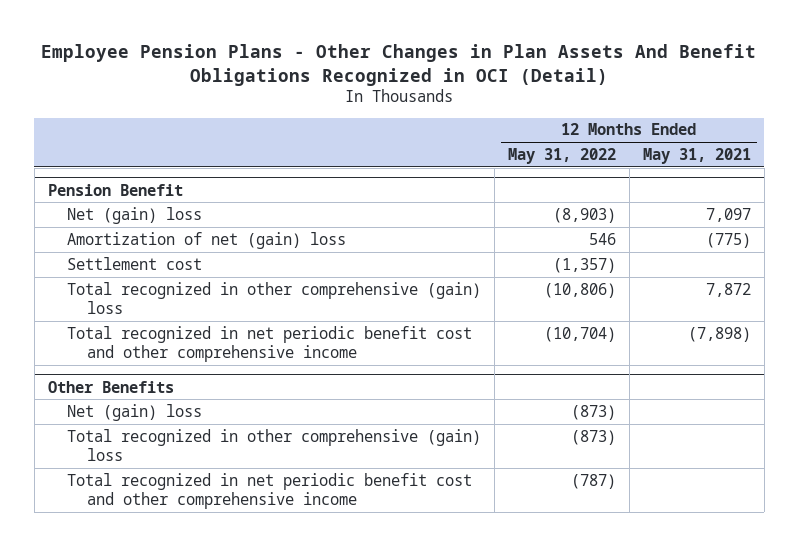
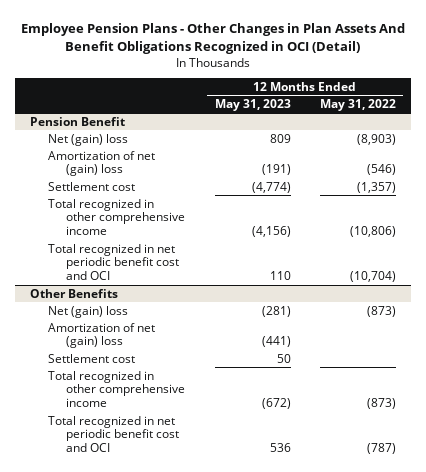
- | 12 Months Ended May 31, 2022 | 12 Months Ended May 31, 2021
+ | 12 Months Ended May 31, 2023 | 12 Months Ended May 31, 2022
@ Pension Benefit
- Amortization of net (gain) loss | 546 | (775)
+ Amortization of net (gain) loss | (191) | (546)
- Total recognized in other comprehensive (gain) loss | (10,806) | 7,872
- Total recognized in net periodic benefit cost and other comprehensive income | (10,704) | (7,898)
+ Total recognized in other comprehensive income | (4,156) | (10,806)
+ Total recognized in net periodic benefit cost and OCI | 110 | (10,704)
@ Other Benefits
- Total recognized in other comprehensive (gain) loss | (873) |
- Total recognized in net periodic benefit cost and other comprehensive income | (787) |
+ Amortization of net (gain) loss | (441) |
+ Settlement cost | 50 |
+ Total recognized in other comprehensive income | (672) | (873)
+ Total recognized in net periodic benefit cost and OCI | 536 | (787)

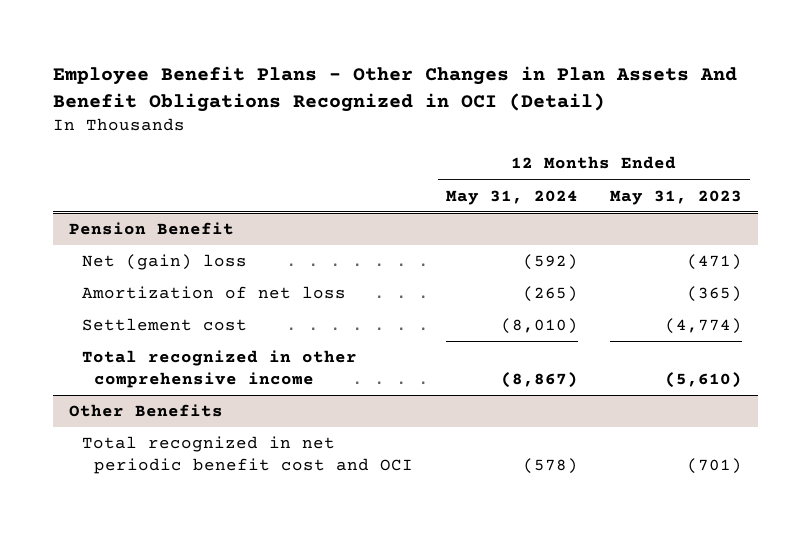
- Employee Pension Plans - Other Changes in Plan Assets And Benefit Obligations Recognized in OCI (Detail)
+ Employee Benefit Plans - Other Changes in Plan Assets And Benefit Obligations Recognized in OCI (Detail)
- | 12 Months Ended May 31, 2023 | 12 Months Ended May 31, 2022
+ | 12 Months Ended May 31, 2024 | 12 Months Ended May 31, 2023
@ Pension Benefit
- Net (gain) loss | 809 | (8,903)
- Amortization of net (gain) loss | (191) | (546)
+ Net (gain) loss | (592) | (471)
+ Amortization of net loss | (265) | (365)
- Total recognized in other comprehensive income | (4,156) | (10,806)
- Total recognized in net periodic benefit cost and OCI | 110 | (10,704)
+ Total recognized in other comprehensive income | (8,867) | (5,610)
@ Other Benefits
- Net (gain) loss | (281) | (873)
- Amortization of net (gain) loss | (441) |
- Settlement cost | 50 |
- Total recognized in other comprehensive income | (672) | (873)
- Total recognized in net periodic benefit cost and OCI | 536 | (787)
+ Total recognized in net periodic benefit cost and OCI | (578) | (701)

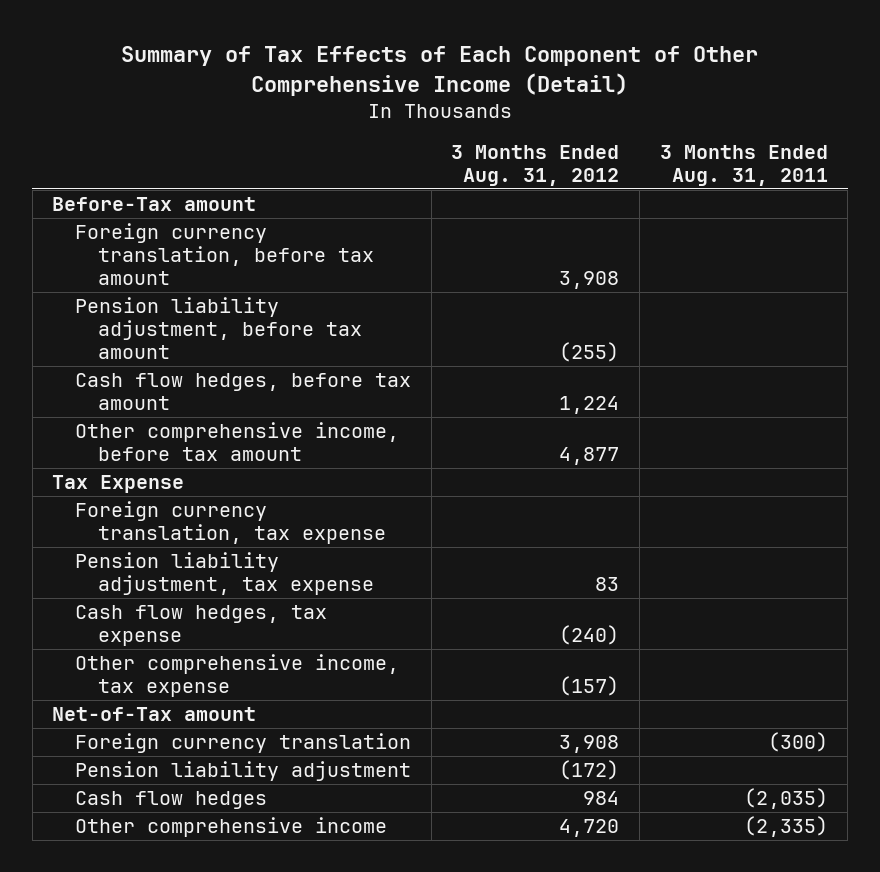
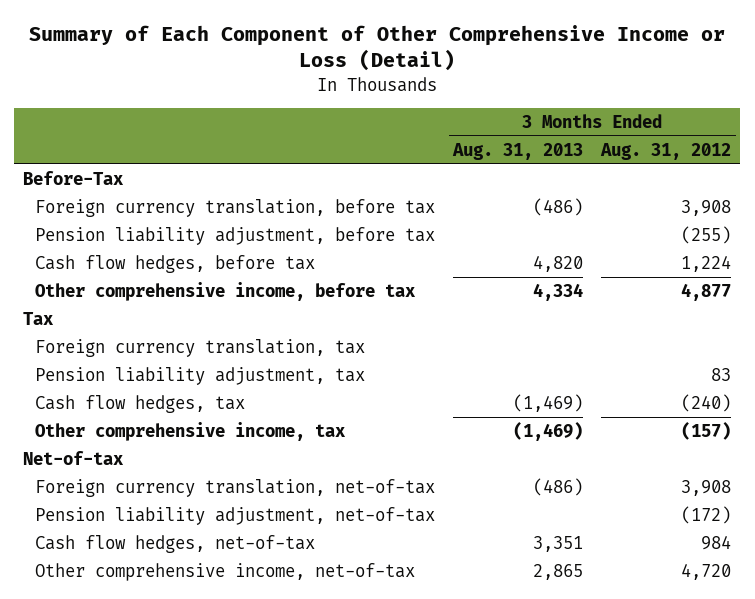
- Summary of Tax Effects of Each Component of Other Comprehensive Income (Detail)
+ Summary of Each Component of Other Comprehensive Income or Loss (Detail)
- | 3 Months Ended Aug. 31, 2012 | 3 Months Ended Aug. 31, 2011
+ | 3 Months Ended Aug. 31, 2013 | 3 Months Ended Aug. 31, 2012
- Before-Tax amount
- Foreign currency translation, before tax amount | 3,908 |
- Pension liability adjustment, before tax amount | (255) |
- Cash flow hedges, before tax amount | 1,224 |
- Other comprehensive income, before tax amount | 4,877 |
- Tax Expense
- Foreign currency translation, tax expense
- Pension liability adjustment, tax expense | 83 |
- Cash flow hedges, tax expense | (240) |
- Other comprehensive income, tax expense | (157) |
- Net-of-Tax amount
- Foreign currency translation | 3,908 | (300)
- Pension liability adjustment | (172) |
- Cash flow hedges | 984 | (2,035)
- Other comprehensive income | 4,720 | (2,335)
+ Before-Tax
+ Foreign currency translation, before tax | (486) | 3,908
+ Pension liability adjustment, before tax | | (255)
+ Cash flow hedges, before tax | 4,820 | 1,224
+ Other comprehensive income, before tax | 4,334 | 4,877
+ Tax
+ Foreign currency translation, tax
+ Pension liability adjustment, tax | | 83
+ Cash flow hedges, tax | (1,469) | (240)
+ Other comprehensive income, tax | (1,469) | (157)
+ Net-of-tax
+ Foreign currency translation, net-of-tax | (486) | 3,908
+ Pension liability adjustment, net-of-tax | | (172)
+ Cash flow hedges, net-of-tax | 3,351 | 984
+ Other comprehensive income, net-of-tax | 2,865 | 4,720

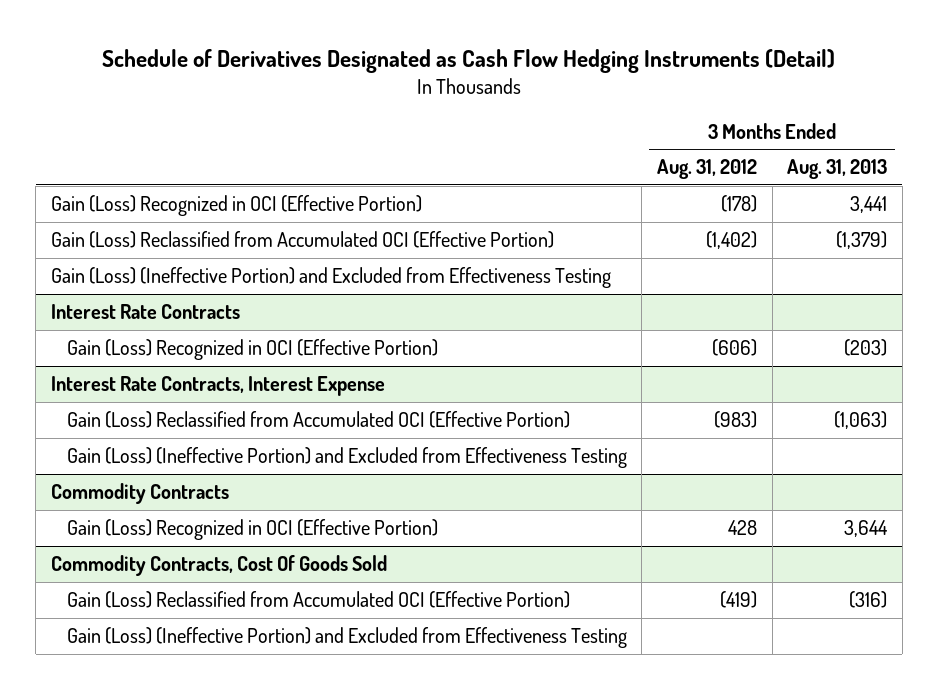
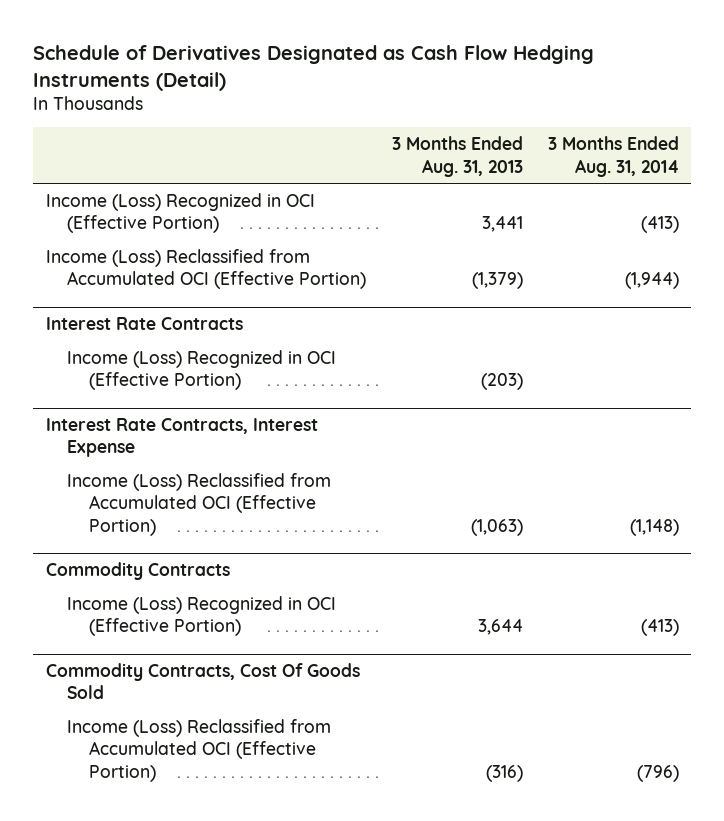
- | 3 Months Ended Aug. 31, 2012 | 3 Months Ended Aug. 31, 2013
+ | 3 Months Ended Aug. 31, 2013 | 3 Months Ended Aug. 31, 2014
- Gain (Loss) Recognized in OCI (Effective Portion) | (178) | 3,441
- Gain (Loss) Reclassified from Accumulated OCI (Effective Portion) | (1,402) | (1,379)
- Gain (Loss) (Ineffective Portion) and Excluded from Effectiveness Testing
+ Income (Loss) Recognized in OCI (Effective Portion) | 3,441 | (413)
+ Income (Loss) Reclassified from Accumulated OCI (Effective Portion) | (1,379) | (1,944)
@ Interest Rate Contracts
- Gain (Loss) Recognized in OCI (Effective Portion) | (606) | (203)
+ Income (Loss) Recognized in OCI (Effective Portion) | (203) |
@ Interest Rate Contracts, Interest Expense
- Gain (Loss) Reclassified from Accumulated OCI (Effective Portion) | (983) | (1,063)
- Gain (Loss) (Ineffective Portion) and Excluded from Effectiveness Testing
+ Income (Loss) Reclassified from Accumulated OCI (Effective Portion) | (1,063) | (1,148)
@ Commodity Contracts
- Gain (Loss) Recognized in OCI (Effective Portion) | 428 | 3,644
+ Income (Loss) Recognized in OCI (Effective Portion) | 3,644 | (413)
@ Commodity Contracts, Cost Of Goods Sold
- Gain (Loss) Reclassified from Accumulated OCI (Effective Portion) | (419) | (316)
- Gain (Loss) (Ineffective Portion) and Excluded from Effectiveness Testing
+ Income (Loss) Reclassified from Accumulated OCI (Effective Portion) | (316) | (796)

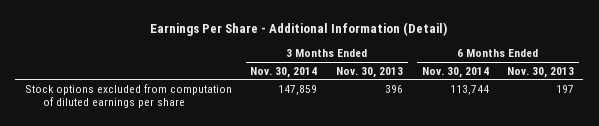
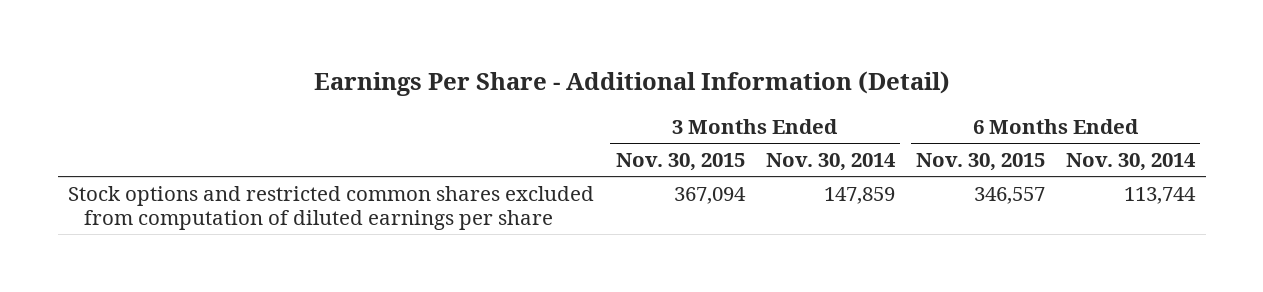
- | 3 Months Ended Nov. 30, 2014 | 3 Months Ended Nov. 30, 2013 | 6 Months Ended Nov. 30, 2014 | 6 Months Ended Nov. 30, 2013
+ | 3 Months Ended Nov. 30, 2015 | 3 Months Ended Nov. 30, 2014 | 6 Months Ended Nov. 30, 2015 | 6 Months Ended Nov. 30, 2014
- Stock options excluded from computation of diluted earnings per share | 147,859 | 396 | 113,744 | 197
+ Stock options and restricted common shares excluded from computation of diluted earnings per share | 367,094 | 147,859 | 346,557 | 113,744

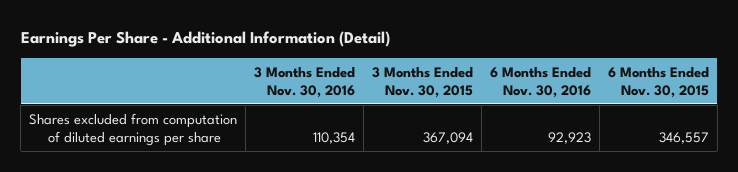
- | 3 Months Ended Nov. 30, 2015 | 3 Months Ended Nov. 30, 2014 | 6 Months Ended Nov. 30, 2015 | 6 Months Ended Nov. 30, 2014
+ | 3 Months Ended Nov. 30, 2016 | 3 Months Ended Nov. 30, 2015 | 6 Months Ended Nov. 30, 2016 | 6 Months Ended Nov. 30, 2015
- Stock options and restricted common shares excluded from computation of diluted earnings per share | 367,094 | 147,859 | 346,557 | 113,744
+ Shares excluded from computation of diluted earnings per share | 110,354 | 367,094 | 92,923 | 346,557

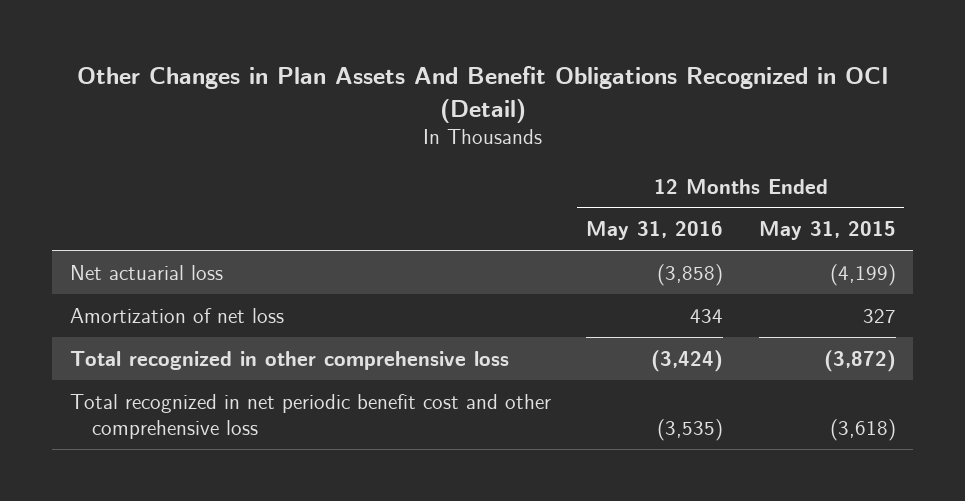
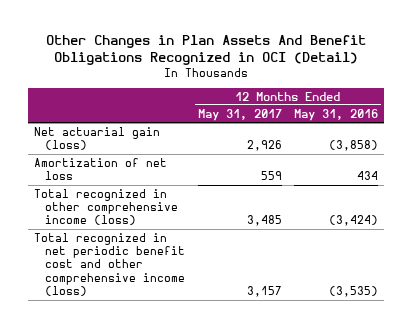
- | 12 Months Ended May 31, 2016 | 12 Months Ended May 31, 2015
+ | 12 Months Ended May 31, 2017 | 12 Months Ended May 31, 2016
- Net actuarial loss | (3,858) | (4,199)
+ Net actuarial gain (loss) | 2,926 | (3,858)
- Total recognized in other comprehensive loss | (3,424) | (3,872)
- Total recognized in net periodic benefit cost and other comprehensive loss | (3,535) | (3,618)
+ Total recognized in other comprehensive income (loss) | 3,485 | (3,424)
+ Total recognized in net periodic benefit cost and other comprehensive income (loss) | 3,157 | (3,535)

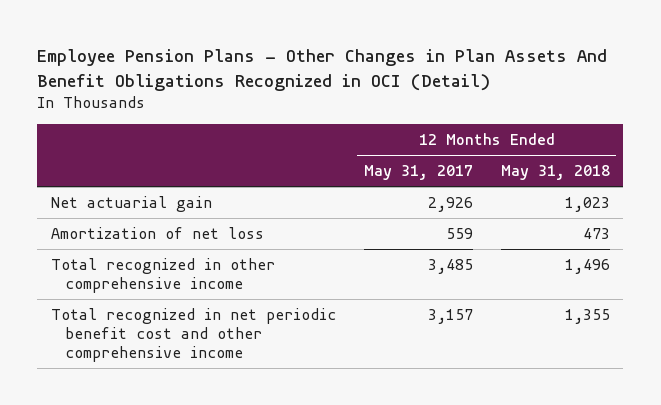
- Other Changes in Plan Assets And Benefit Obligations Recognized in OCI (Detail)
+ Employee Pension Plans - Other Changes in Plan Assets And Benefit Obligations Recognized in OCI (Detail)
- | 12 Months Ended May 31, 2017 | 12 Months Ended May 31, 2016
+ | 12 Months Ended May 31, 2017 | 12 Months Ended May 31, 2018
- Net actuarial gain (loss) | 2,926 | (3,858)
+ Net actuarial gain | 2,926 | 1,023
- Total recognized in other comprehensive income (loss) | 3,485 | (3,424)
- Total recognized in net periodic benefit cost and other comprehensive income (loss) | 3,157 | (3,535)
+ Total recognized in other comprehensive income | 3,485 | 1,496
+ Total recognized in net periodic benefit cost and other comprehensive income | 3,157 | 1,355

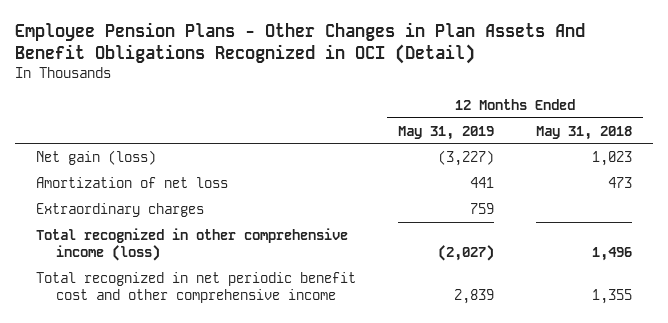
- | 12 Months Ended May 31, 2017 | 12 Months Ended May 31, 2018
+ | 12 Months Ended May 31, 2019 | 12 Months Ended May 31, 2018
- Net actuarial gain | 2,926 | 1,023
+ Net gain (loss) | (3,227) | 1,023
- Total recognized in other comprehensive income | 3,485 | 1,496
+ Extraordinary charges | 759 |
+ Total recognized in other comprehensive income (loss) | (2,027) | 1,496

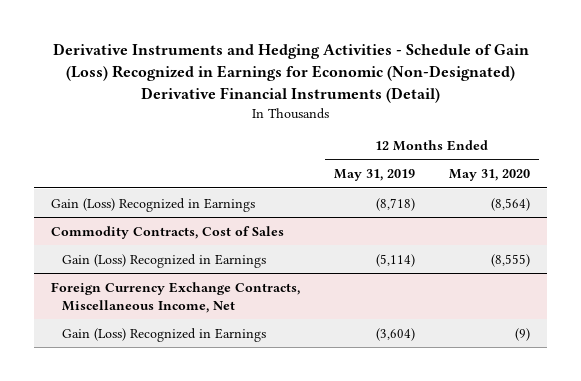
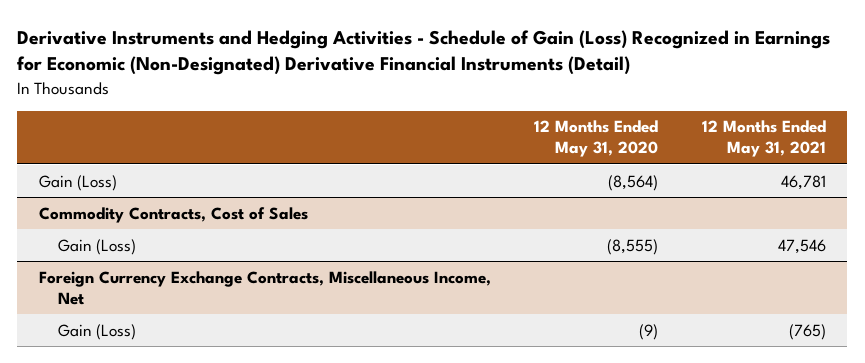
- | 12 Months Ended May 31, 2019 | 12 Months Ended May 31, 2020
+ | 12 Months Ended May 31, 2020 | 12 Months Ended May 31, 2021
- Gain (Loss) Recognized in Earnings | (8,718) | (8,564)
+ Gain (Loss) | (8,564) | 46,781
@ Commodity Contracts, Cost of Sales
- Gain (Loss) Recognized in Earnings | (5,114) | (8,555)
+ Gain (Loss) | (8,555) | 47,546
@ Foreign Currency Exchange Contracts, Miscellaneous Income, Net
- Gain (Loss) Recognized in Earnings | (3,604) | (9)
+ Gain (Loss) | (9) | (765)

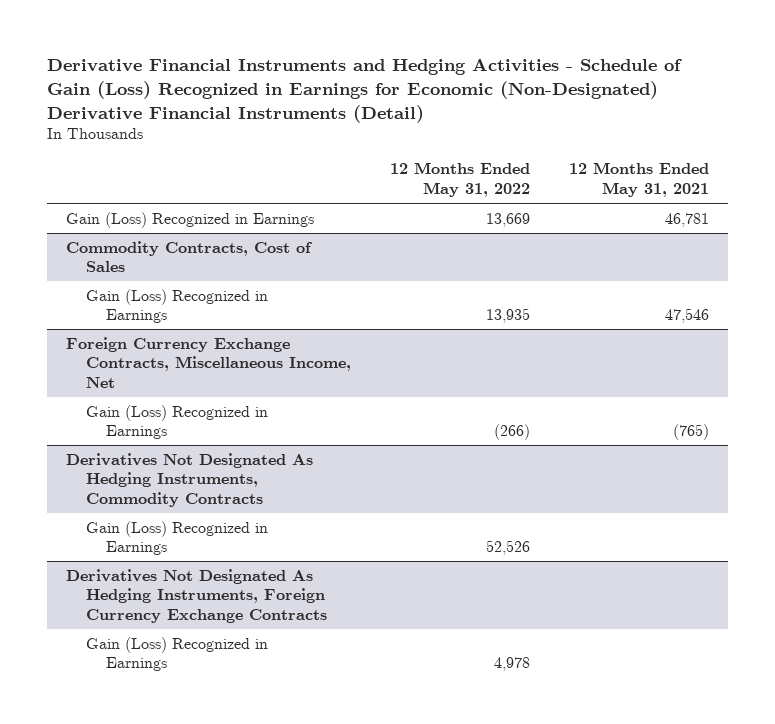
- Derivative Instruments and Hedging Activities - Schedule of Gain (Loss) Recognized in Earnings for Economic (Non-Designated) Derivative Financial Instruments (Detail)
+ Derivative Financial Instruments and Hedging Activities - Schedule of Gain (Loss) Recognized in Earnings for Economic (Non-Designated) Derivative Financial Instruments (Detail)
- | 12 Months Ended May 31, 2020 | 12 Months Ended May 31, 2021
+ | 12 Months Ended May 31, 2022 | 12 Months Ended May 31, 2021
- Gain (Loss) | (8,564) | 46,781
+ Gain (Loss) Recognized in Earnings | 13,669 | 46,781
@ Commodity Contracts, Cost of Sales
- Gain (Loss) | (8,555) | 47,546
+ Gain (Loss) Recognized in Earnings | 13,935 | 47,546
@ Foreign Currency Exchange Contracts, Miscellaneous Income, Net
- Gain (Loss) | (9) | (765)
+ Gain (Loss) Recognized in Earnings | (266) | (765)
+ Derivatives Not Designated As Hedging Instruments, Commodity Contracts
+ Gain (Loss) Recognized in Earnings | 52,526 |
+ Derivatives Not Designated As Hedging Instruments, Foreign Currency Exchange Contracts
+ Gain (Loss) Recognized in Earnings | 4,978 |

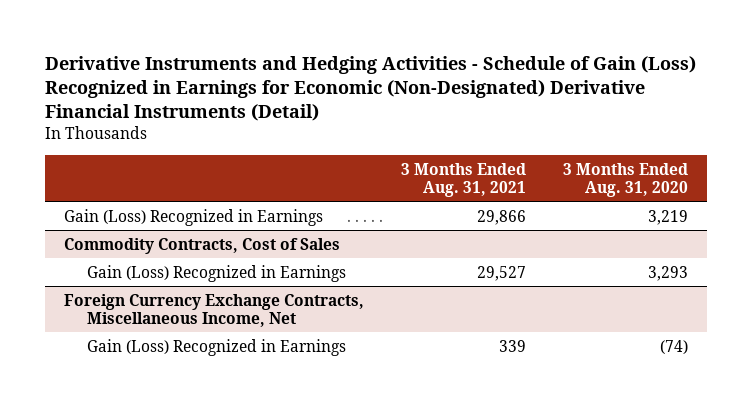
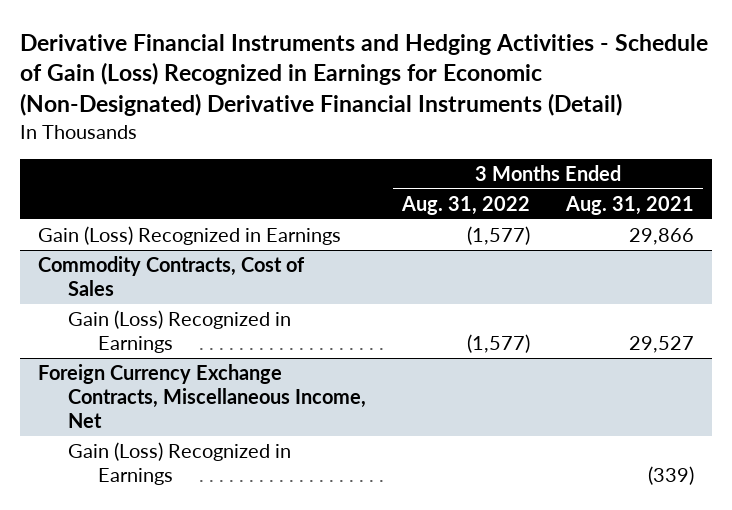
- Derivative Instruments and Hedging Activities - Schedule of Gain (Loss) Recognized in Earnings for Economic (Non-Designated) Derivative Financial Instruments (Detail)
+ Derivative Financial Instruments and Hedging Activities - Schedule of Gain (Loss) Recognized in Earnings for Economic (Non-Designated) Derivative Financial Instruments (Detail)
- | 3 Months Ended Aug. 31, 2021 | 3 Months Ended Aug. 31, 2020
+ | 3 Months Ended Aug. 31, 2022 | 3 Months Ended Aug. 31, 2021
@ Foreign Currency Exchange Contracts, Miscellaneous Income, Net
- Gain (Loss) Recognized in Earnings | 339 | (74)
+ Gain (Loss) Recognized in Earnings | | (339)

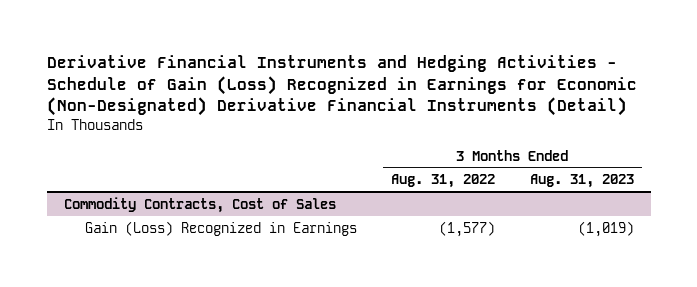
- | 3 Months Ended Aug. 31, 2022 | 3 Months Ended Aug. 31, 2021
+ | 3 Months Ended Aug. 31, 2022 | 3 Months Ended Aug. 31, 2023
- Gain (Loss) Recognized in Earnings | (1,577) | 29,866
- Foreign Currency Exchange Contracts, Miscellaneous Income, Net
- Gain (Loss) Recognized in Earnings | | (339)

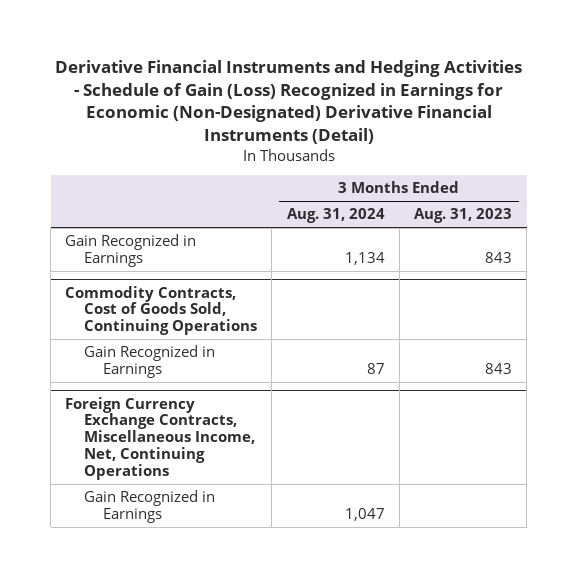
- | 3 Months Ended Aug. 31, 2022 | 3 Months Ended Aug. 31, 2023
+ | 3 Months Ended Aug. 31, 2024 | 3 Months Ended Aug. 31, 2023
- Commodity Contracts, Cost of Sales
- Gain (Loss) Recognized in Earnings | (1,577) | (1,019)
+ Gain Recognized in Earnings | 1,134 | 843
+ Commodity Contracts, Cost of Goods Sold, Continuing Operations
+ Gain Recognized in Earnings | 87 | 843
+ Foreign Currency Exchange Contracts, Miscellaneous Income, Net, Continuing Operations
+ Gain Recognized in Earnings | 1,047 |

